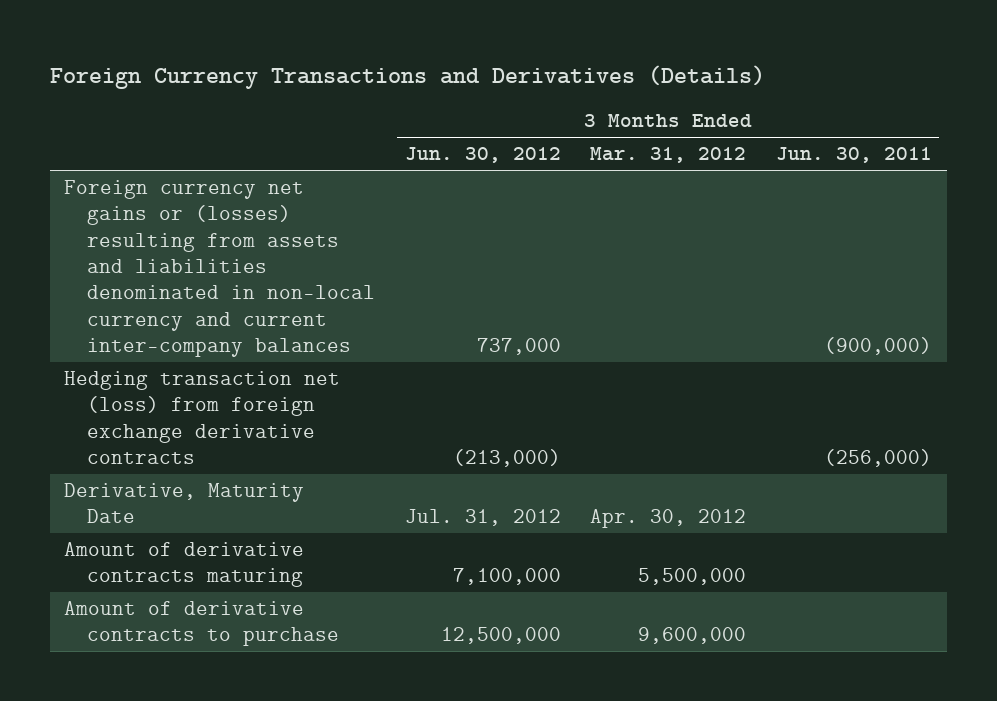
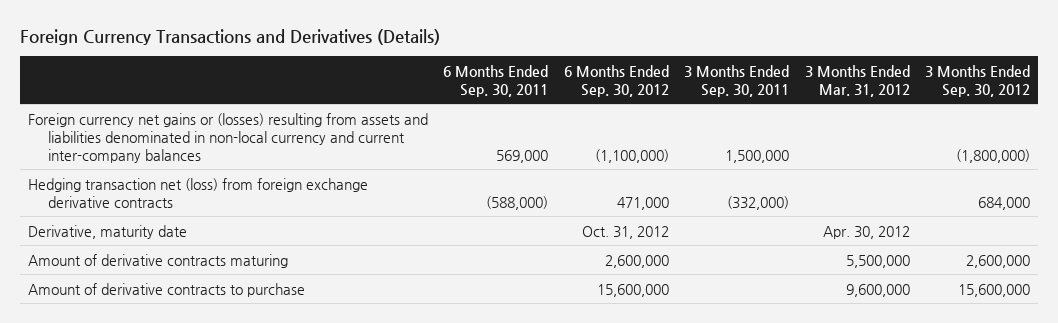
- | 3 Months Ended Jun. 30, 2012 | 3 Months Ended Mar. 31, 2012 | 3 Months Ended Jun. 30, 2011
+ | 6 Months Ended Sep. 30, 2011 | 6 Months Ended Sep. 30, 2012 | 3 Months Ended Sep. 30, 2011 | 3 Months Ended Mar. 31, 2012 | 3 Months Ended Sep. 30, 2012
- Derivative, Maturity Date | Jul. 31, 2012 | Apr. 30, 2012 |
+ Derivative, maturity date | | Oct. 31, 2012 | | Apr. 30, 2012 |

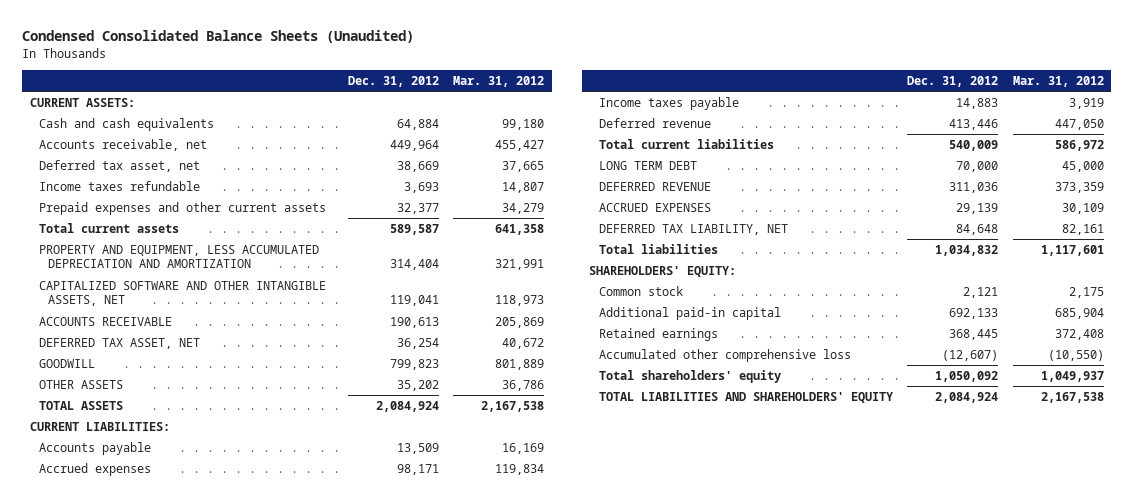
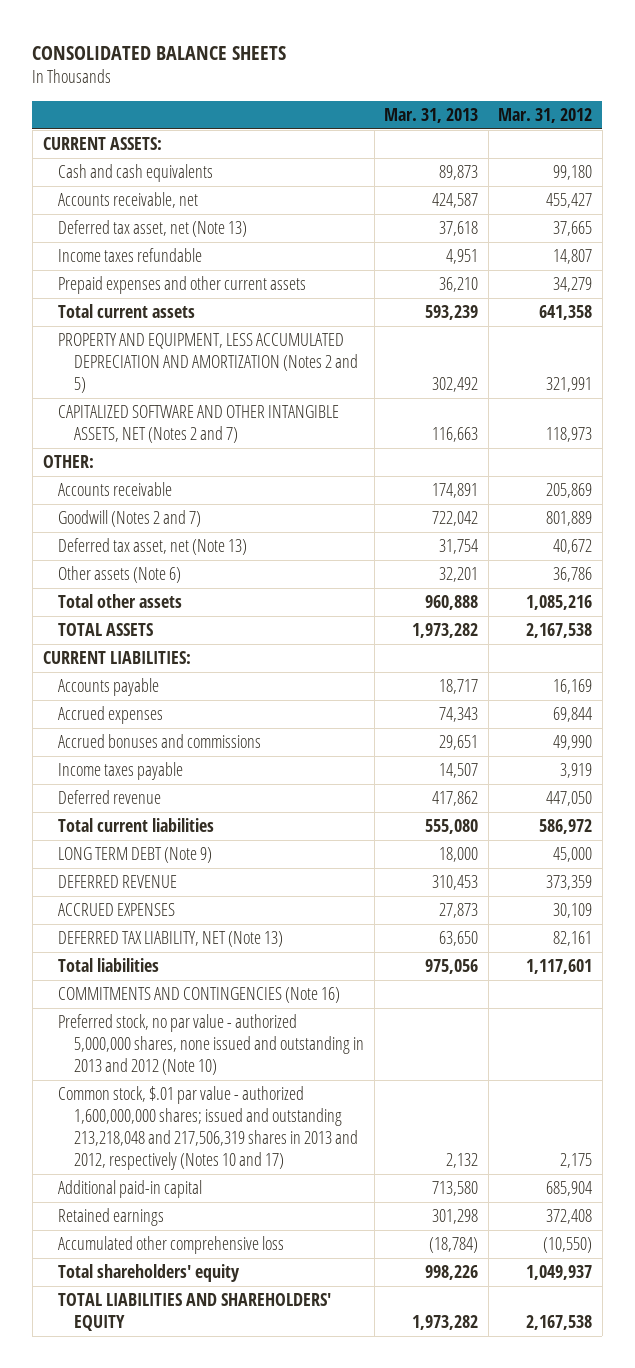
- Condensed Consolidated Balance Sheets (Unaudited)
+ CONSOLIDATED BALANCE SHEETS
- | Dec. 31, 2012 | Mar. 31, 2012
+ | Mar. 31, 2013 | Mar. 31, 2012
- Deferred tax asset, net | 38,669 | 37,665
+ Deferred tax asset, net (Note 13) | 37,618 | 37,665
- PROPERTY AND EQUIPMENT, LESS ACCUMULATED DEPRECIATION AND AMORTIZATION | 314,404 | 321,991
- CAPITALIZED SOFTWARE AND OTHER INTANGIBLE ASSETS, NET | 119,041 | 118,973
- ACCOUNTS RECEIVABLE | 190,613 | 205,869
- DEFERRED TAX ASSET, NET | 36,254 | 40,672
- GOODWILL | 799,823 | 801,889
- OTHER ASSETS | 35,202 | 36,786
+ PROPERTY AND EQUIPMENT, LESS ACCUMULATED DEPRECIATION AND AMORTIZATION (Notes 2 and 5) | 302,492 | 321,991
+ CAPITALIZED SOFTWARE AND OTHER INTANGIBLE ASSETS, NET (Notes 2 and 7) | 116,663 | 118,973
+ OTHER:
+ Accounts receivable | 174,891 | 205,869
+ Goodwill (Notes 2 and 7) | 722,042 | 801,889
+ Deferred tax asset, net (Note 13) | 31,754 | 40,672
+ Other assets (Note 6) | 32,201 | 36,786
+ Total other assets | 960,888 | 1,085,216
- Accrued expenses | 98,171 | 119,834
+ Accrued expenses | 74,343 | 69,844
+ Accrued bonuses and commissions | 29,651 | 49,990
- LONG TERM DEBT | 70,000 | 45,000
+ LONG TERM DEBT (Note 9) | 18,000 | 45,000
- DEFERRED TAX LIABILITY, NET | 84,648 | 82,161
+ DEFERRED TAX LIABILITY, NET (Note 13) | 63,650 | 82,161
- SHAREHOLDERS' EQUITY:
- Common stock | 2,121 | 2,175
+ COMMITMENTS AND CONTINGENCIES (Note 16)
+ Preferred stock, no par value - authorized 5,000,000 shares, none issued and outstanding in 2013 and 2012 (Note 10)
+ Common stock, $.01 par value - authorized 1,600,000,000 shares; issued and outstanding 213,218,048 and 217,506,319 shares in 2013 and 2012, respectively (Notes 10 and 17) | 2,132 | 2,175

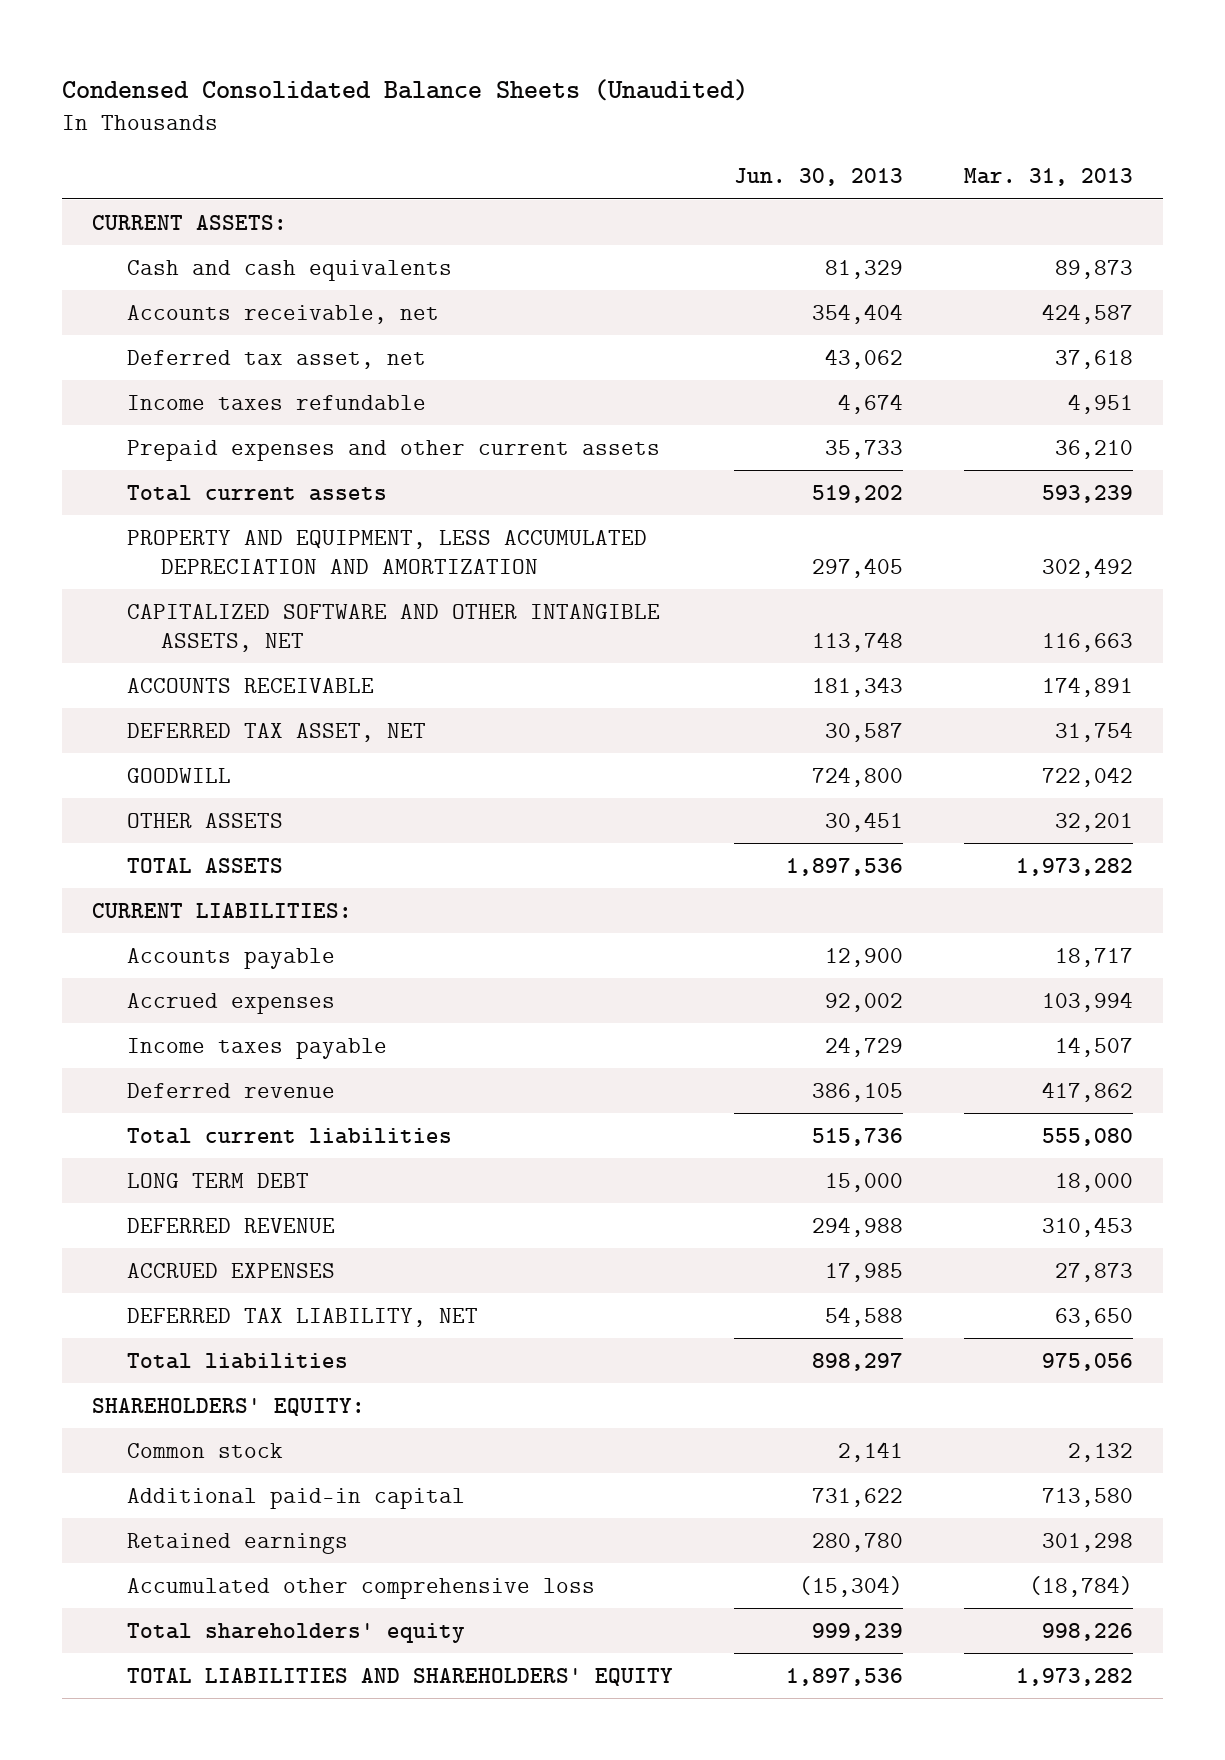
- CONSOLIDATED BALANCE SHEETS
+ Condensed Consolidated Balance Sheets (Unaudited)
- | Mar. 31, 2013 | Mar. 31, 2012
+ | Jun. 30, 2013 | Mar. 31, 2013
- Deferred tax asset, net (Note 13) | 37,618 | 37,665
+ Deferred tax asset, net | 43,062 | 37,618
- PROPERTY AND EQUIPMENT, LESS ACCUMULATED DEPRECIATION AND AMORTIZATION (Notes 2 and 5) | 302,492 | 321,991
- CAPITALIZED SOFTWARE AND OTHER INTANGIBLE ASSETS, NET (Notes 2 and 7) | 116,663 | 118,973
- OTHER:
- Accounts receivable | 174,891 | 205,869
- Goodwill (Notes 2 and 7) | 722,042 | 801,889
- Deferred tax asset, net (Note 13) | 31,754 | 40,672
- Other assets (Note 6) | 32,201 | 36,786
- Total other assets | 960,888 | 1,085,216
+ PROPERTY AND EQUIPMENT, LESS ACCUMULATED DEPRECIATION AND AMORTIZATION | 297,405 | 302,492
+ CAPITALIZED SOFTWARE AND OTHER INTANGIBLE ASSETS, NET | 113,748 | 116,663
+ ACCOUNTS RECEIVABLE | 181,343 | 174,891
+ DEFERRED TAX ASSET, NET | 30,587 | 31,754
+ GOODWILL | 724,800 | 722,042
+ OTHER ASSETS | 30,451 | 32,201
- Accrued expenses | 74,343 | 69,844
- Accrued bonuses and commissions | 29,651 | 49,990
+ Accrued expenses | 92,002 | 103,994
- LONG TERM DEBT (Note 9) | 18,000 | 45,000
+ LONG TERM DEBT | 15,000 | 18,000
- DEFERRED TAX LIABILITY, NET (Note 13) | 63,650 | 82,161
+ DEFERRED TAX LIABILITY, NET | 54,588 | 63,650
- COMMITMENTS AND CONTINGENCIES (Note 16)
- Preferred stock, no par value - authorized 5,000,000 shares, none issued and outstanding in 2013 and 2012 (Note 10)
- Common stock, $.01 par value - authorized 1,600,000,000 shares; issued and outstanding 213,218,048 and 217,506,319 shares in 2013 and 2012, respectively (Notes 10 and 17) | 2,132 | 2,175
+ SHAREHOLDERS' EQUITY:
+ Common stock | 2,141 | 2,132

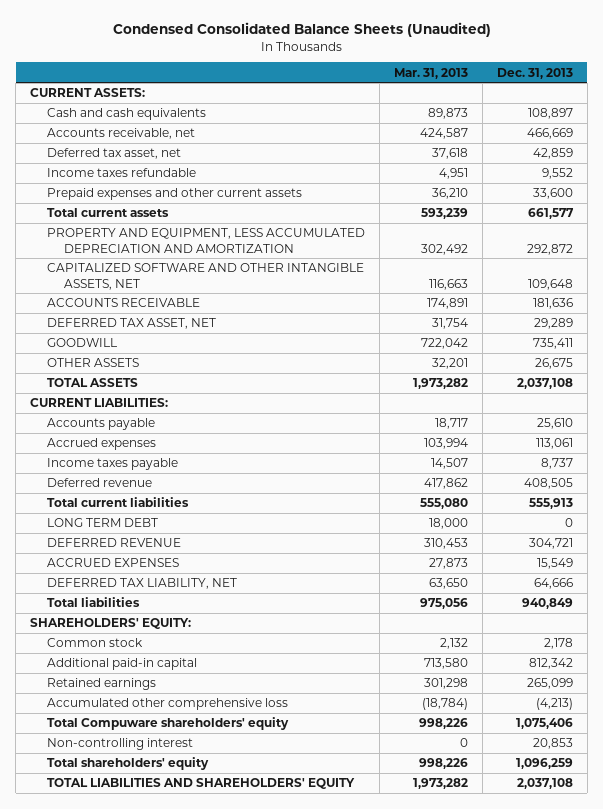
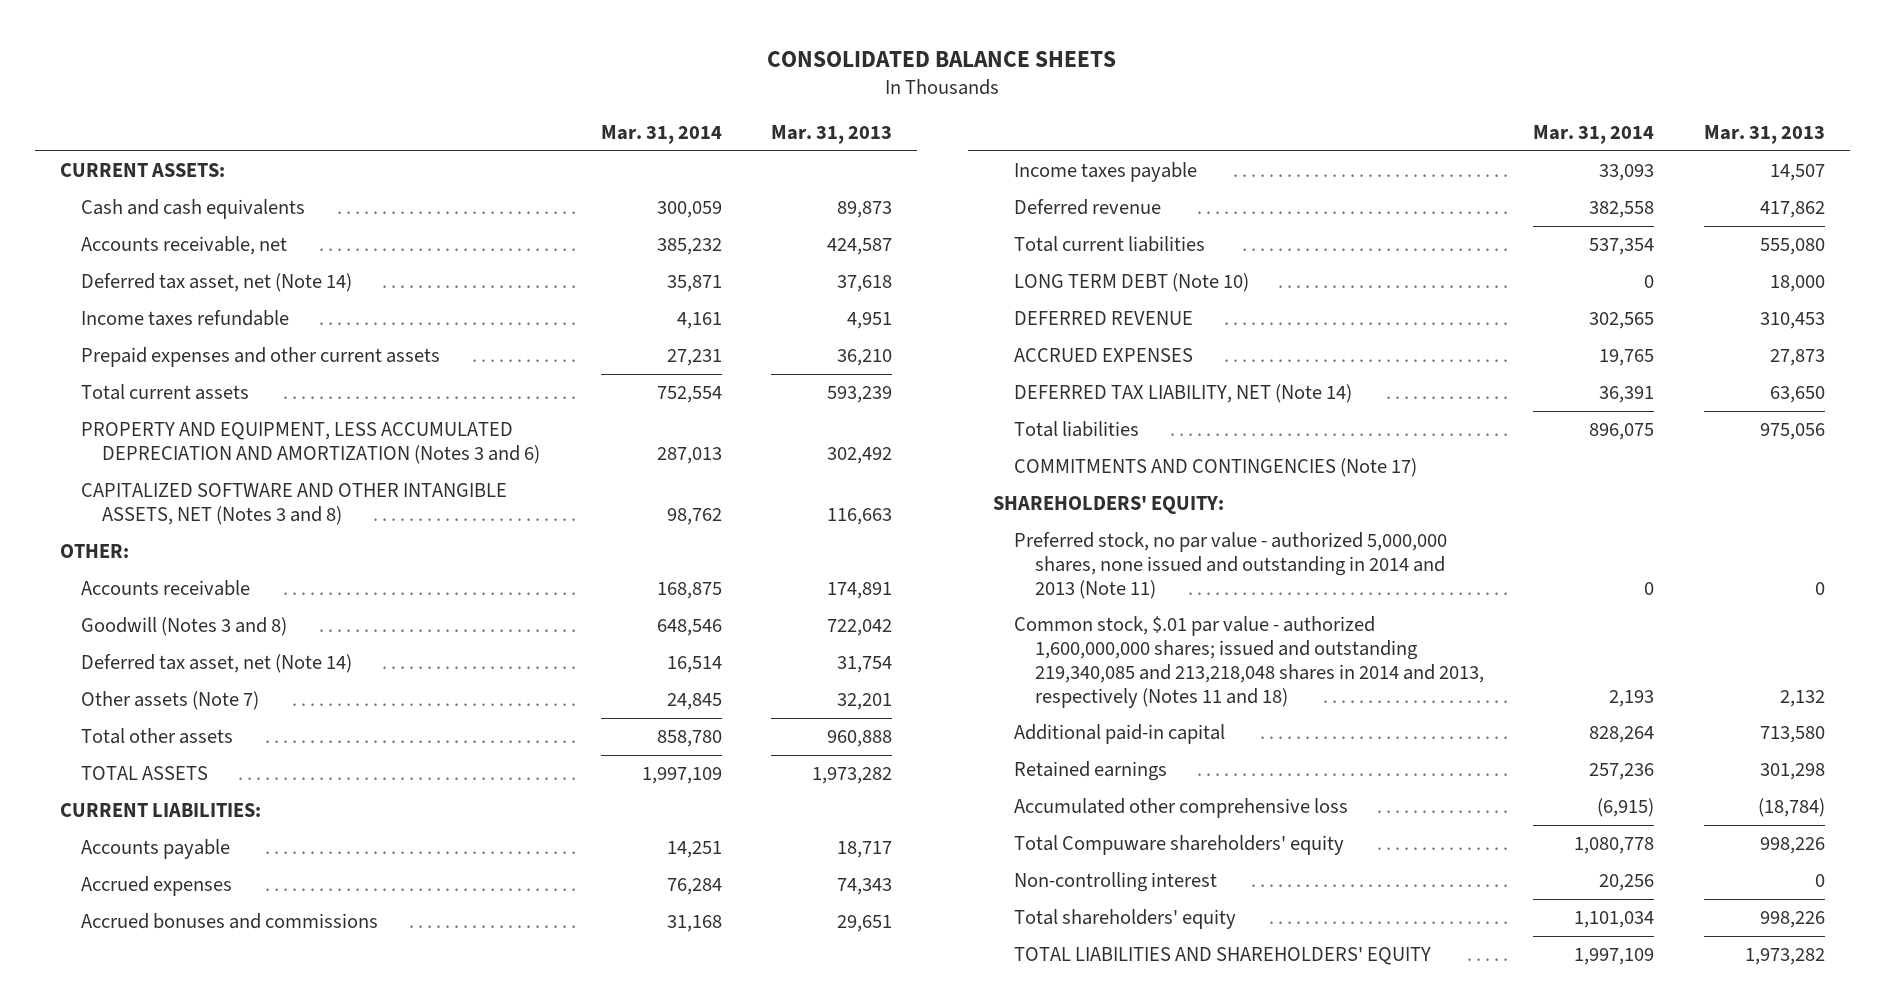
- Condensed Consolidated Balance Sheets (Unaudited)
+ CONSOLIDATED BALANCE SHEETS
- | Mar. 31, 2013 | Dec. 31, 2013
+ | Mar. 31, 2014 | Mar. 31, 2013
- Deferred tax asset, net | 37,618 | 42,859
+ Deferred tax asset, net (Note 14) | 35,871 | 37,618
- PROPERTY AND EQUIPMENT, LESS ACCUMULATED DEPRECIATION AND AMORTIZATION | 302,492 | 292,872
- CAPITALIZED SOFTWARE AND OTHER INTANGIBLE ASSETS, NET | 116,663 | 109,648
- ACCOUNTS RECEIVABLE | 174,891 | 181,636
- DEFERRED TAX ASSET, NET | 31,754 | 29,289
- GOODWILL | 722,042 | 735,411
- OTHER ASSETS | 32,201 | 26,675
+ PROPERTY AND EQUIPMENT, LESS ACCUMULATED DEPRECIATION AND AMORTIZATION (Notes 3 and 6) | 287,013 | 302,492
+ CAPITALIZED SOFTWARE AND OTHER INTANGIBLE ASSETS, NET (Notes 3 and 8) | 98,762 | 116,663
+ OTHER:
+ Accounts receivable | 168,875 | 174,891
+ Goodwill (Notes 3 and 8) | 648,546 | 722,042
+ Deferred tax asset, net (Note 14) | 16,514 | 31,754
+ Other assets (Note 7) | 24,845 | 32,201
+ Total other assets | 858,780 | 960,888
- Accrued expenses | 103,994 | 113,061
+ Accrued expenses | 76,284 | 74,343
+ Accrued bonuses and commissions | 31,168 | 29,651
- LONG TERM DEBT | 18,000 | 0
+ LONG TERM DEBT (Note 10) | 0 | 18,000
- DEFERRED TAX LIABILITY, NET | 63,650 | 64,666
+ DEFERRED TAX LIABILITY, NET (Note 14) | 36,391 | 63,650
+ COMMITMENTS AND CONTINGENCIES (Note 17)
- Common stock | 2,132 | 2,178
+ Preferred stock, no par value - authorized 5,000,000 shares, none issued and outstanding in 2014 and 2013 (Note 11) | 0 | 0
+ Common stock, $.01 par value - authorized 1,600,000,000 shares; issued and outstanding 219,340,085 and 213,218,048 shares in 2014 and 2013, respectively (Notes 11 and 18) | 2,193 | 2,132

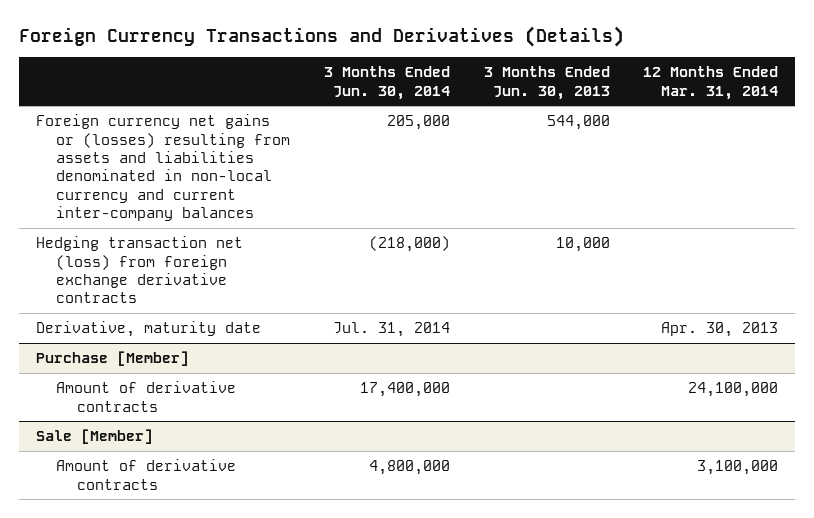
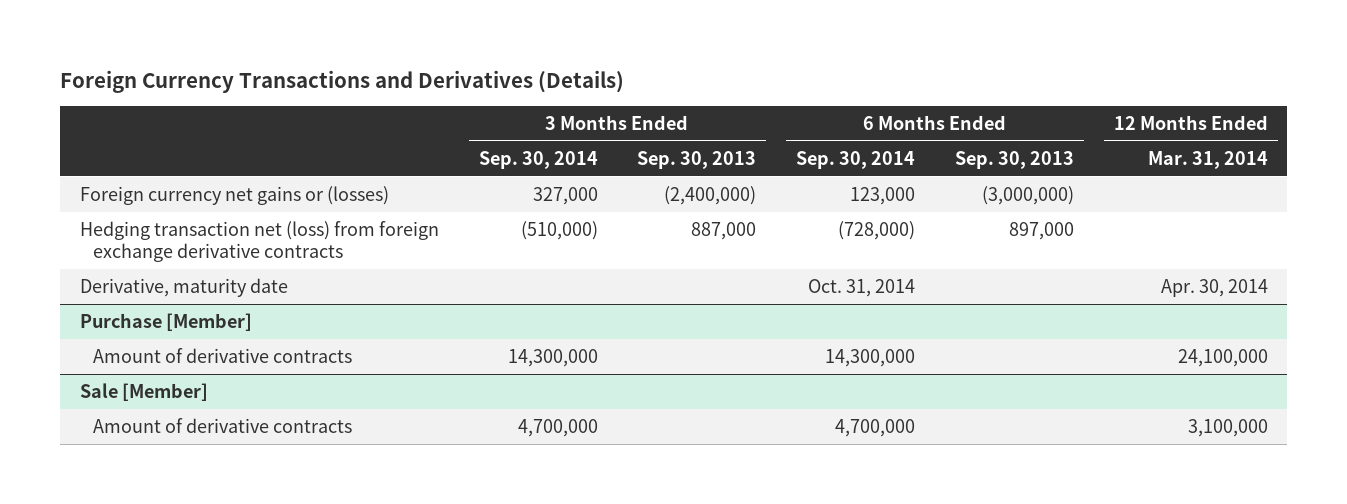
- | 3 Months Ended Jun. 30, 2014 | 3 Months Ended Jun. 30, 2013 | 12 Months Ended Mar. 31, 2014
+ | 3 Months Ended Sep. 30, 2014 | 3 Months Ended Sep. 30, 2013 | 6 Months Ended Sep. 30, 2014 | 6 Months Ended Sep. 30, 2013 | 12 Months Ended Mar. 31, 2014
- Foreign currency net gains or (losses) resulting from assets and liabilities denominated in non-local currency and current inter-company balances | 205,000 | 544,000 |
+ Foreign currency net gains or (losses) | 327,000 | (2,400,000) | 123,000 | (3,000,000) |
- Derivative, maturity date | Jul. 31, 2014 | | Apr. 30, 2013
+ Derivative, maturity date | | | Oct. 31, 2014 | | Apr. 30, 2014

